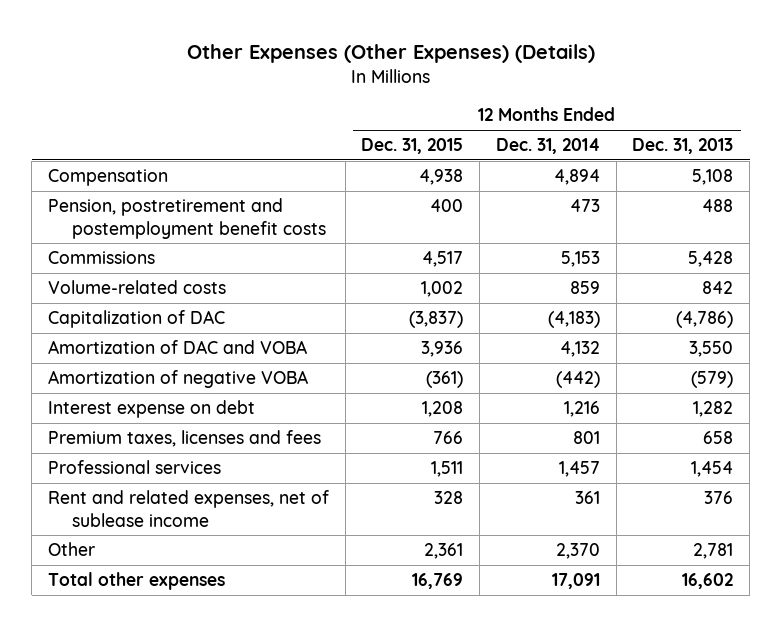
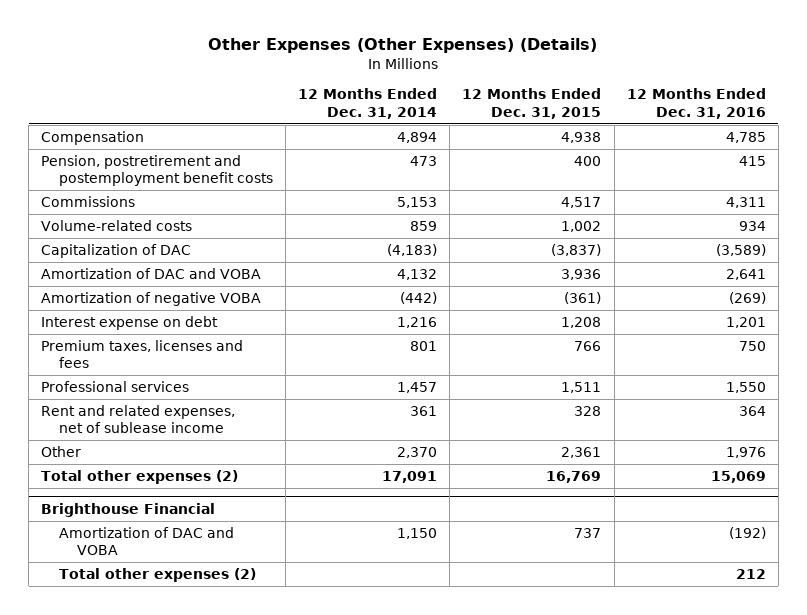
- | 12 Months Ended Dec. 31, 2015 | 12 Months Ended Dec. 31, 2014 | 12 Months Ended Dec. 31, 2013
+ | 12 Months Ended Dec. 31, 2014 | 12 Months Ended Dec. 31, 2015 | 12 Months Ended Dec. 31, 2016
- Total other expenses | 16,769 | 17,091 | 16,602
+ Total other expenses (2) | 17,091 | 16,769 | 15,069
+ Brighthouse Financial
+ Amortization of DAC and VOBA | 1,150 | 737 | (192)
+ Total other expenses (2) | | | 212

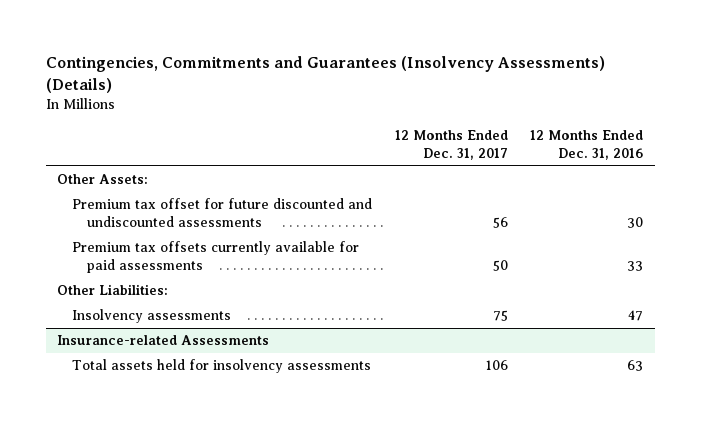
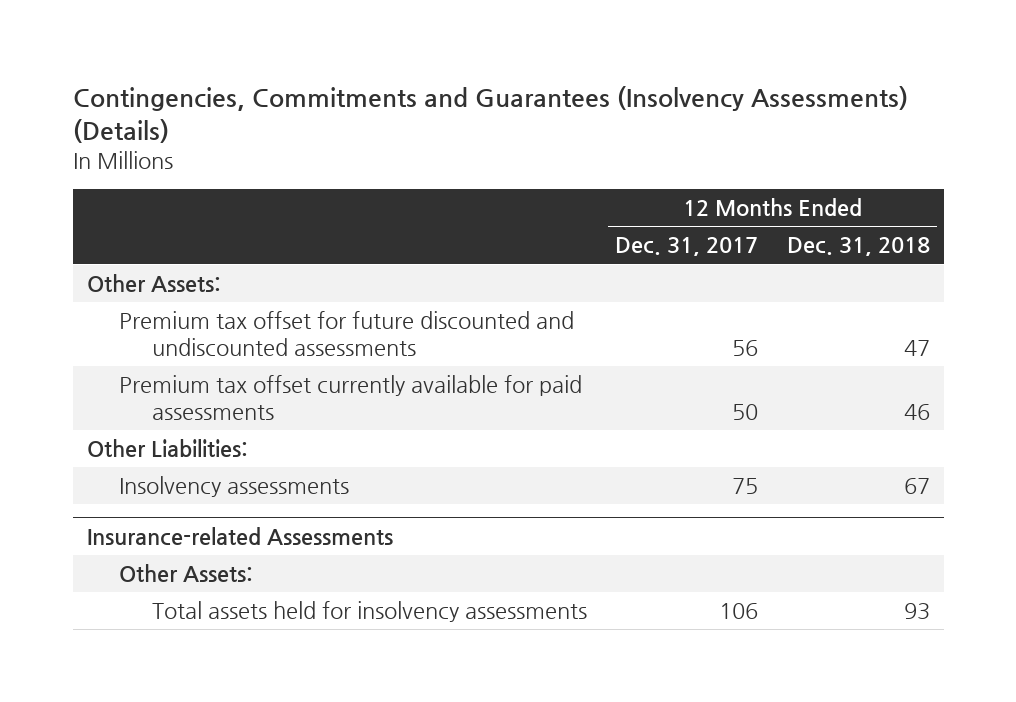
- | 12 Months Ended Dec. 31, 2017 | 12 Months Ended Dec. 31, 2016
+ | 12 Months Ended Dec. 31, 2017 | 12 Months Ended Dec. 31, 2018
- Premium tax offsets currently available for paid assessments | 50 | 33
+ Premium tax offset currently available for paid assessments | 50 | 46
@ Insurance-related Assessments
+ Other Assets:

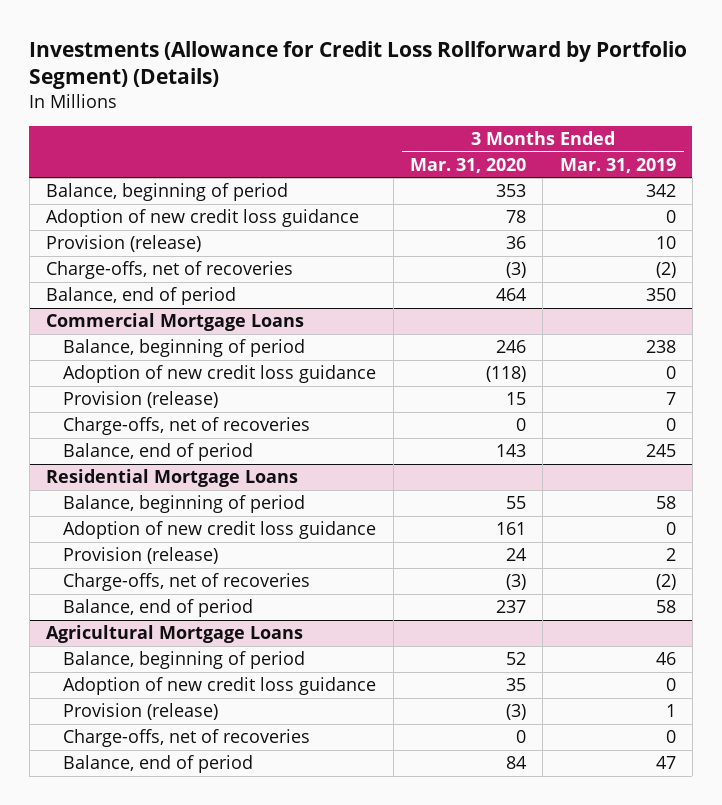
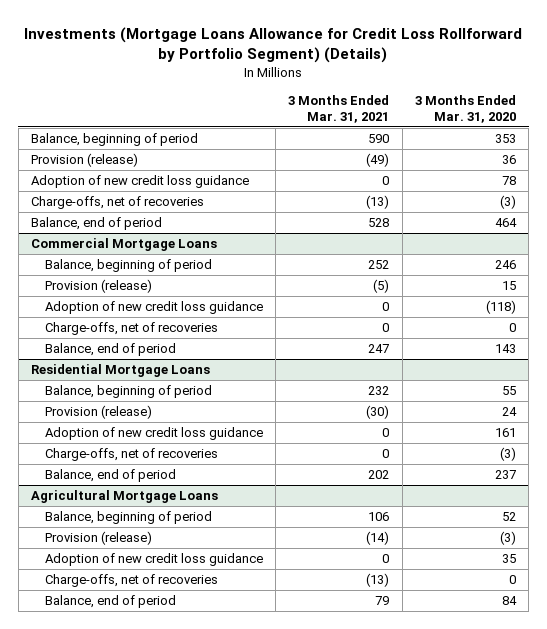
- Investments (Allowance for Credit Loss Rollforward by Portfolio Segment) (Details)
+ Investments (Mortgage Loans Allowance for Credit Loss Rollforward by Portfolio Segment) (Details)
- | 3 Months Ended Mar. 31, 2020 | 3 Months Ended Mar. 31, 2019
+ | 3 Months Ended Mar. 31, 2021 | 3 Months Ended Mar. 31, 2020
moved down: Adoption of new credit loss guidance | 0 | 78
@ Commercial Mortgage Loans
moved down: Adoption of new credit loss guidance | 0 | (118)
@ Residential Mortgage Loans
moved down: Adoption of new credit loss guidance | 0 | 161
@ Agricultural Mortgage Loans
moved down: Adoption of new credit loss guidance | 0 | 35

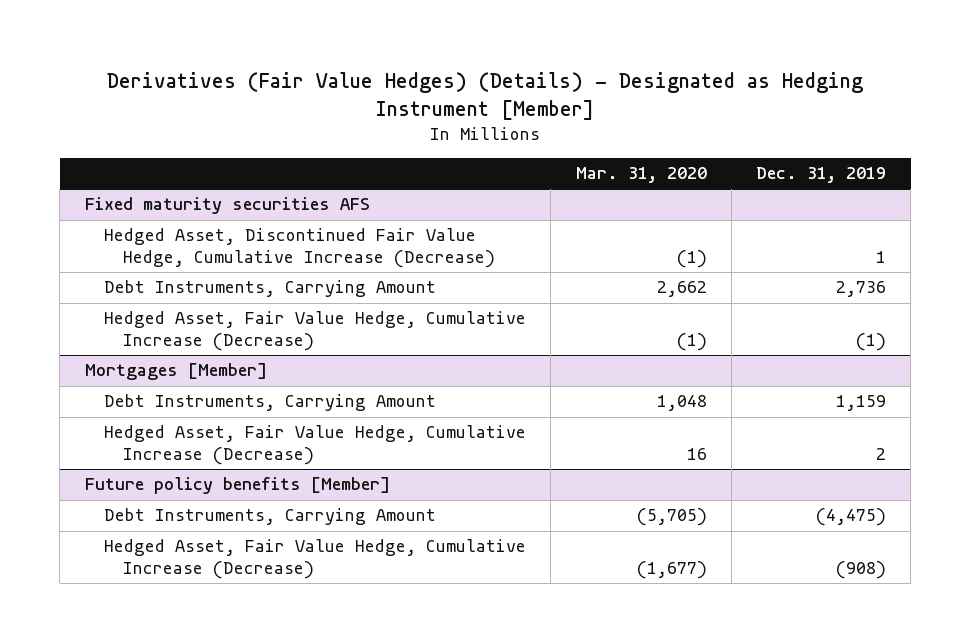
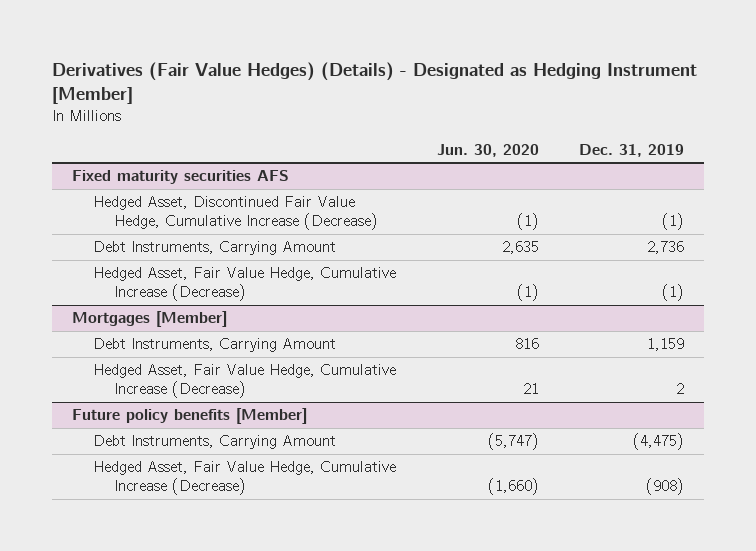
- | Mar. 31, 2020 | Dec. 31, 2019
+ | Jun. 30, 2020 | Dec. 31, 2019
@ Fixed maturity securities AFS
- Hedged Asset, Discontinued Fair Value Hedge, Cumulative Increase (Decrease) | (1) | 1
+ Hedged Asset, Discontinued Fair Value Hedge, Cumulative Increase (Decrease) | (1) | (1)

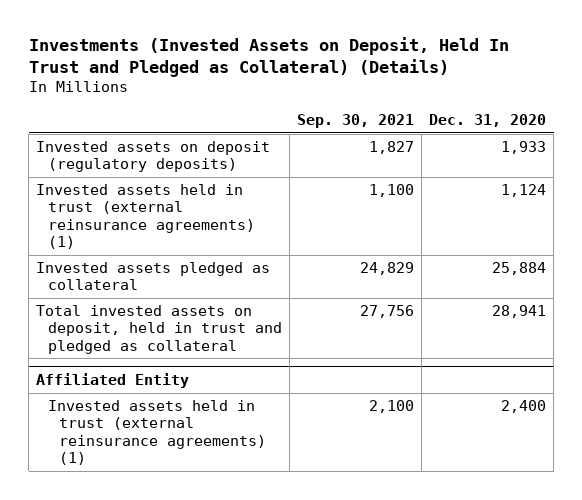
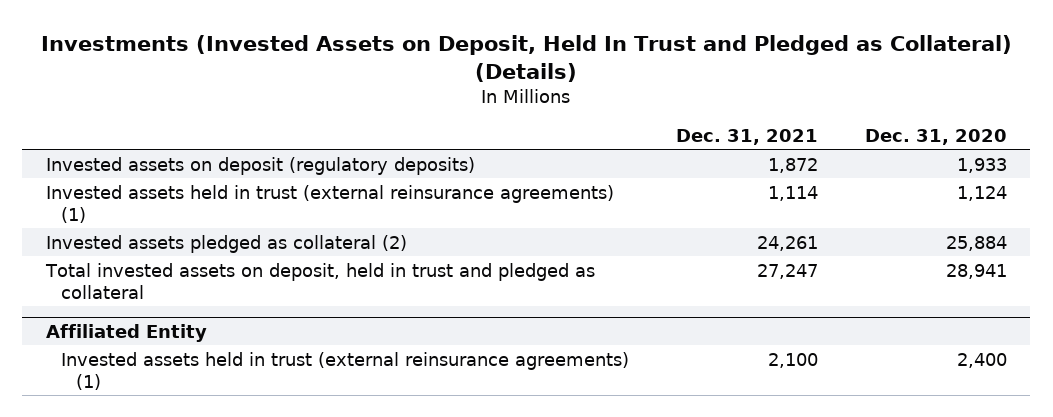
- | Sep. 30, 2021 | Dec. 31, 2020
+ | Dec. 31, 2021 | Dec. 31, 2020
- Invested assets pledged as collateral | 24,829 | 25,884
+ Invested assets pledged as collateral (2) | 24,261 | 25,884

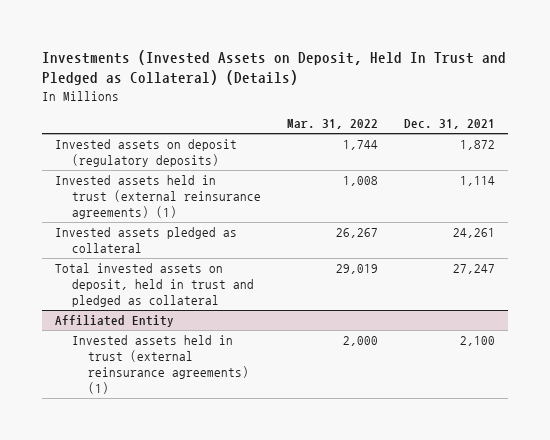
- | Dec. 31, 2021 | Dec. 31, 2020
+ | Mar. 31, 2022 | Dec. 31, 2021
- Invested assets pledged as collateral (2) | 24,261 | 25,884
+ Invested assets pledged as collateral | 26,267 | 24,261

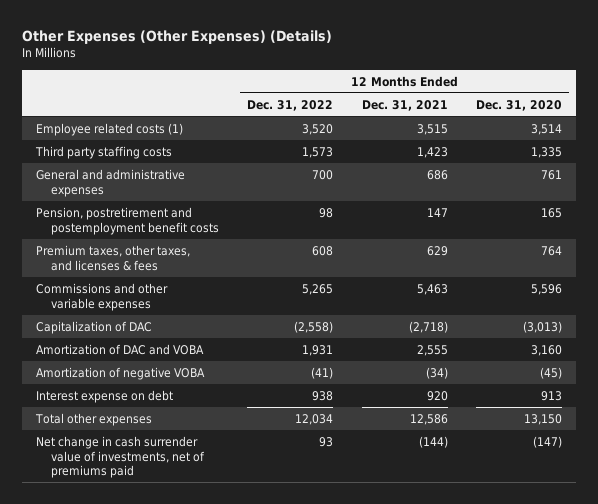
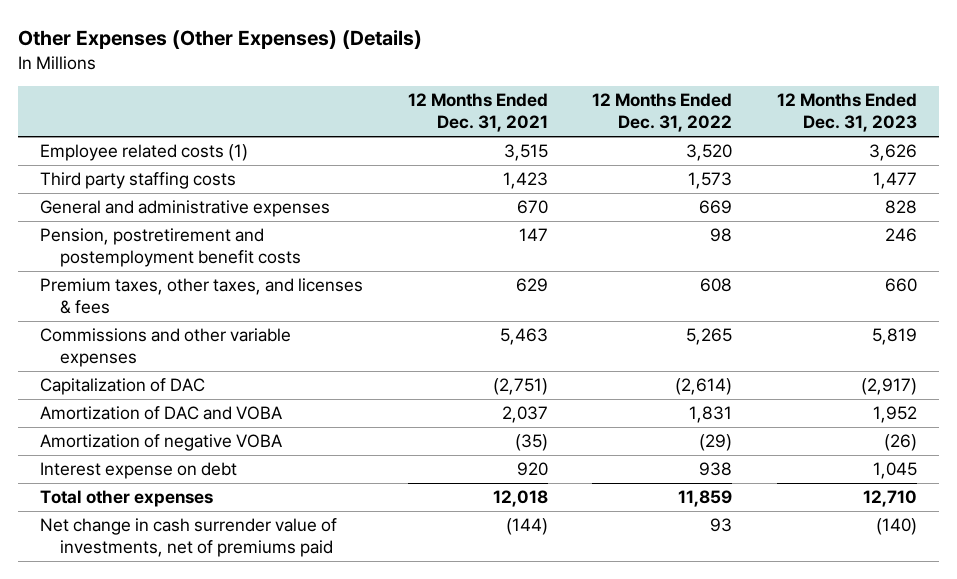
- | 12 Months Ended Dec. 31, 2022 | 12 Months Ended Dec. 31, 2021 | 12 Months Ended Dec. 31, 2020
+ | 12 Months Ended Dec. 31, 2021 | 12 Months Ended Dec. 31, 2022 | 12 Months Ended Dec. 31, 2023
- General and administrative expenses | 700 | 686 | 761
+ General and administrative expenses | 670 | 669 | 828
- Capitalization of DAC | (2,558) | (2,718) | (3,013)
- Amortization of DAC and VOBA | 1,931 | 2,555 | 3,160
- Amortization of negative VOBA | (41) | (34) | (45)
+ Capitalization of DAC | (2,751) | (2,614) | (2,917)
+ Amortization of DAC and VOBA | 2,037 | 1,831 | 1,952
+ Amortization of negative VOBA | (35) | (29) | (26)
- Total other expenses | 12,034 | 12,586 | 13,150
+ Total other expenses | 12,018 | 11,859 | 12,710

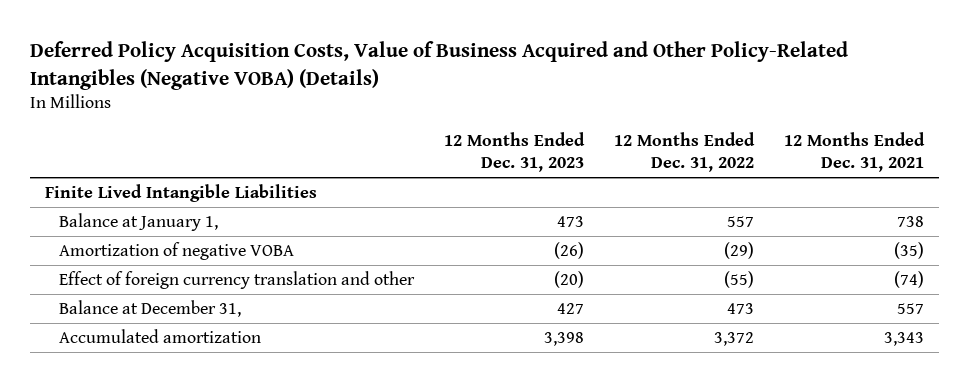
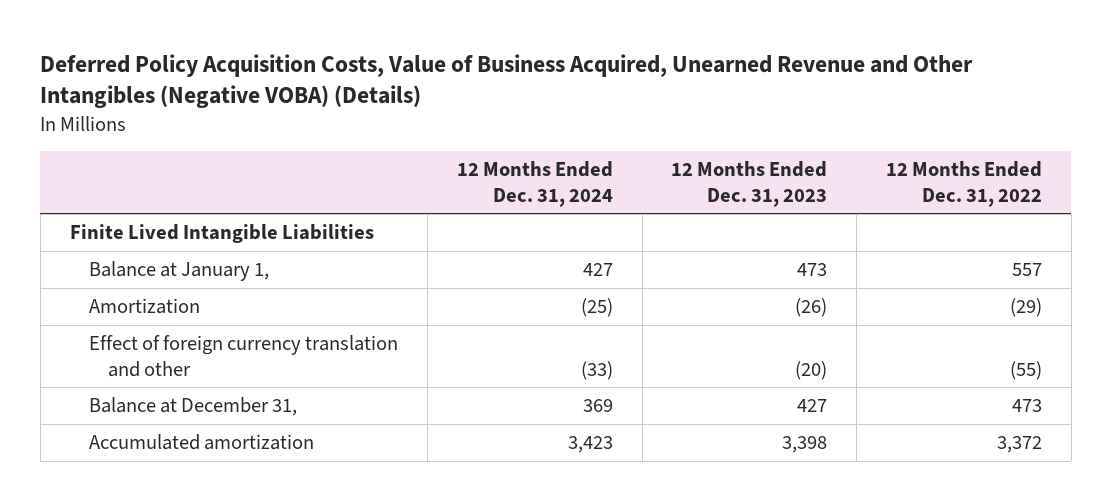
- Deferred Policy Acquisition Costs, Value of Business Acquired and Other Policy-Related Intangibles (Negative VOBA) (Details)
+ Deferred Policy Acquisition Costs, Value of Business Acquired, Unearned Revenue and Other Intangibles (Negative VOBA) (Details)
- | 12 Months Ended Dec. 31, 2023 | 12 Months Ended Dec. 31, 2022 | 12 Months Ended Dec. 31, 2021
+ | 12 Months Ended Dec. 31, 2024 | 12 Months Ended Dec. 31, 2023 | 12 Months Ended Dec. 31, 2022
- Amortization of negative VOBA | (26) | (29) | (35)
+ Amortization | (25) | (26) | (29)

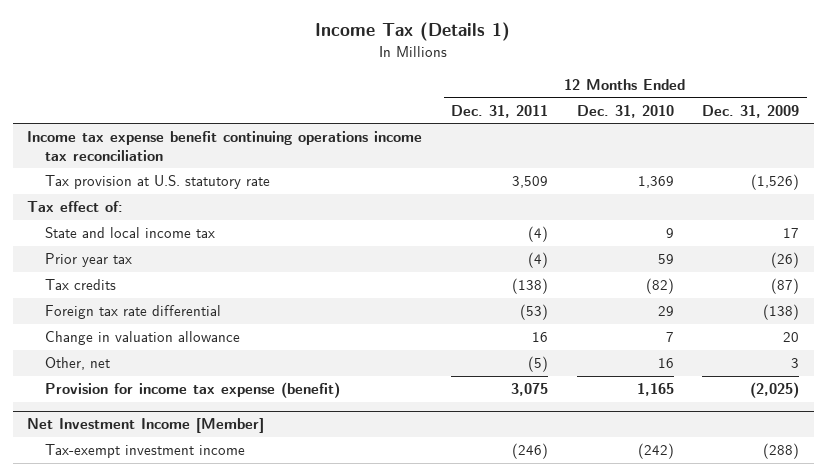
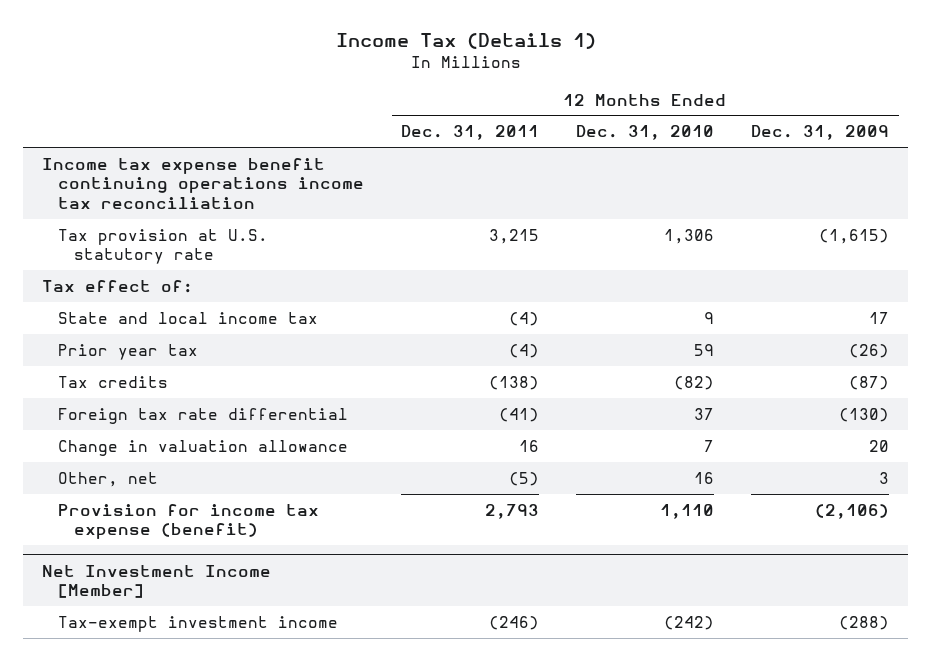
- Tax provision at U.S. statutory rate | 3,509 | 1,369 | (1,526)
+ Tax provision at U.S. statutory rate | 3,215 | 1,306 | (1,615)
- Foreign tax rate differential | (53) | 29 | (138)
+ Foreign tax rate differential | (41) | 37 | (130)
- Provision for income tax expense (benefit) | 3,075 | 1,165 | (2,025)
+ Provision for income tax expense (benefit) | 2,793 | 1,110 | (2,106)

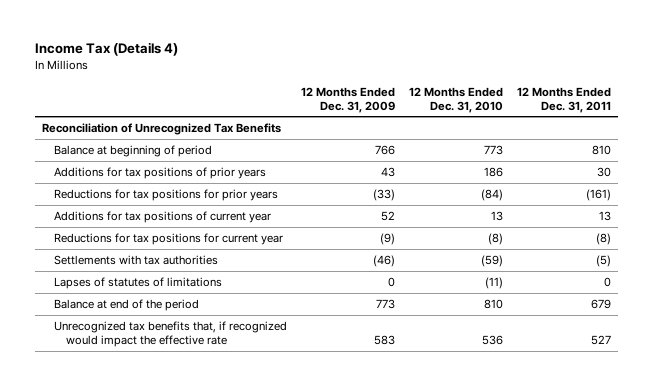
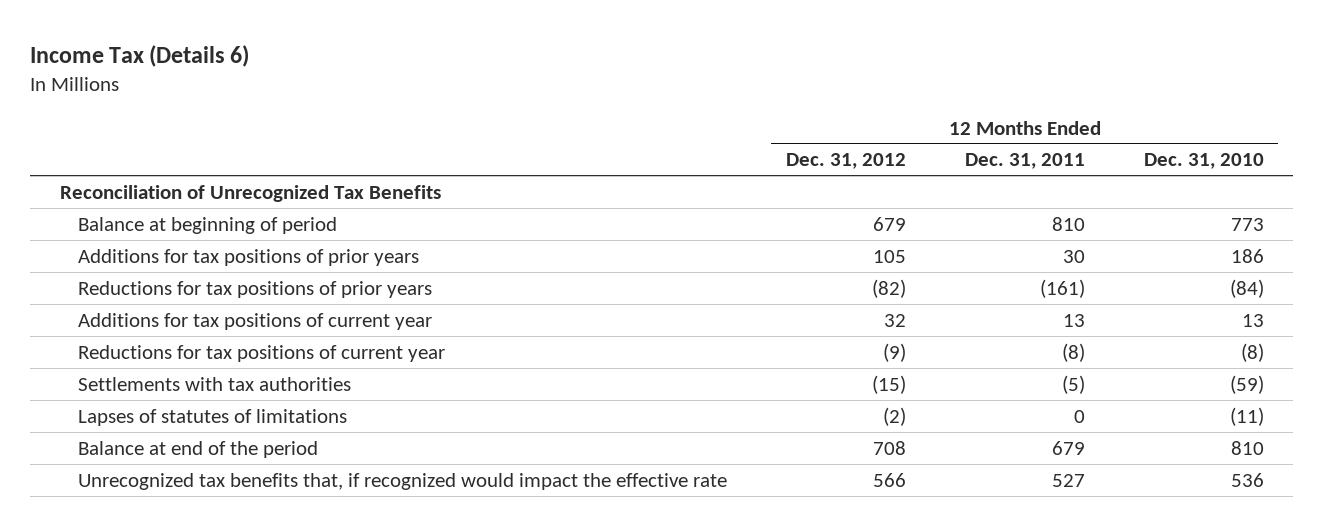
- Income Tax (Details 4)
+ Income Tax (Details 6)
- | 12 Months Ended Dec. 31, 2009 | 12 Months Ended Dec. 31, 2010 | 12 Months Ended Dec. 31, 2011
+ | 12 Months Ended Dec. 31, 2012 | 12 Months Ended Dec. 31, 2011 | 12 Months Ended Dec. 31, 2010
- Reductions for tax positions for prior years | (33) | (84) | (161)
+ Reductions for tax positions of prior years | (82) | (161) | (84)
- Reductions for tax positions for current year | (9) | (8) | (8)
+ Reductions for tax positions of current year | (9) | (8) | (8)

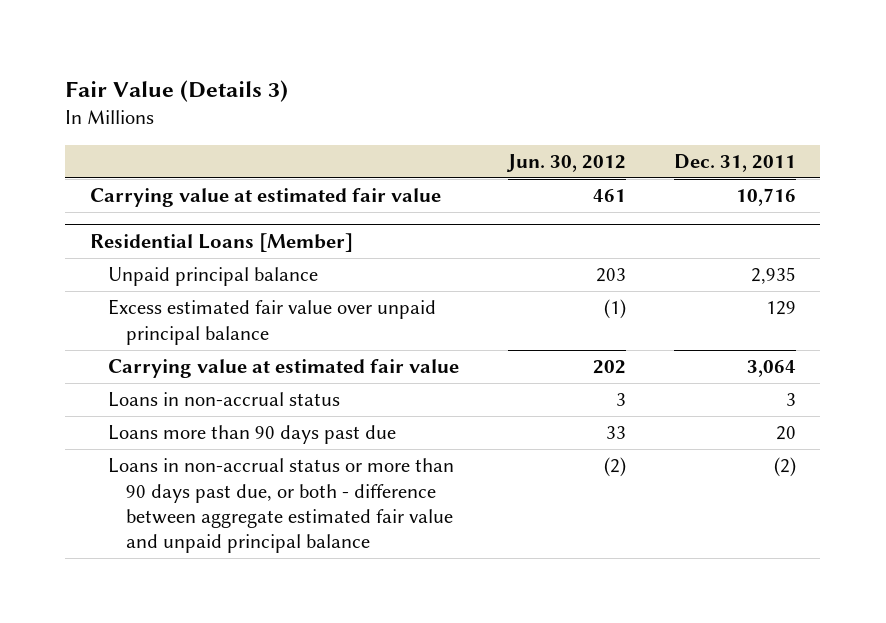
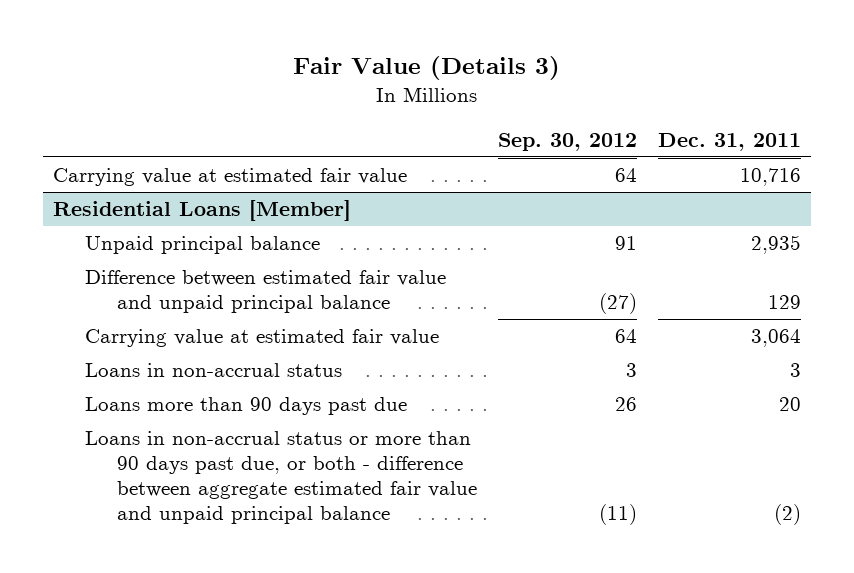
- | Jun. 30, 2012 | Dec. 31, 2011
+ | Sep. 30, 2012 | Dec. 31, 2011
@ Residential Loans [Member]
- Excess estimated fair value over unpaid principal balance | (1) | 129
+ Difference between estimated fair value and unpaid principal balance | (27) | 129

